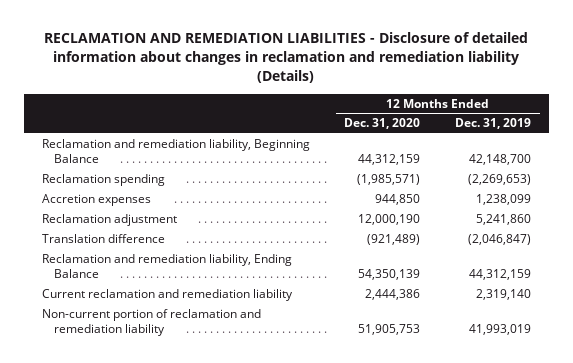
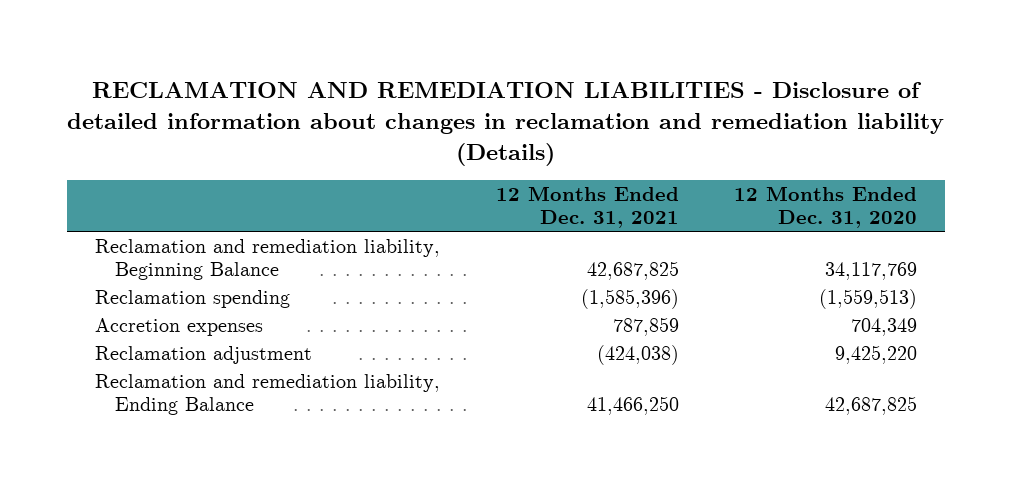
- | 12 Months Ended Dec. 31, 2020 | 12 Months Ended Dec. 31, 2019
+ | 12 Months Ended Dec. 31, 2021 | 12 Months Ended Dec. 31, 2020
- Reclamation and remediation liability, Beginning Balance | 44,312,159 | 42,148,700
- Reclamation spending | (1,985,571) | (2,269,653)
- Accretion expenses | 944,850 | 1,238,099
- Reclamation adjustment | 12,000,190 | 5,241,860
- Translation difference | (921,489) | (2,046,847)
- Reclamation and remediation liability, Ending Balance | 54,350,139 | 44,312,159
- Current reclamation and remediation liability | 2,444,386 | 2,319,140
- Non-current portion of reclamation and remediation liability | 51,905,753 | 41,993,019
+ Reclamation and remediation liability, Beginning Balance | 42,687,825 | 34,117,769
+ Reclamation spending | (1,585,396) | (1,559,513)
+ Accretion expenses | 787,859 | 704,349
+ Reclamation adjustment | (424,038) | 9,425,220
+ Reclamation and remediation liability, Ending Balance | 41,466,250 | 42,687,825

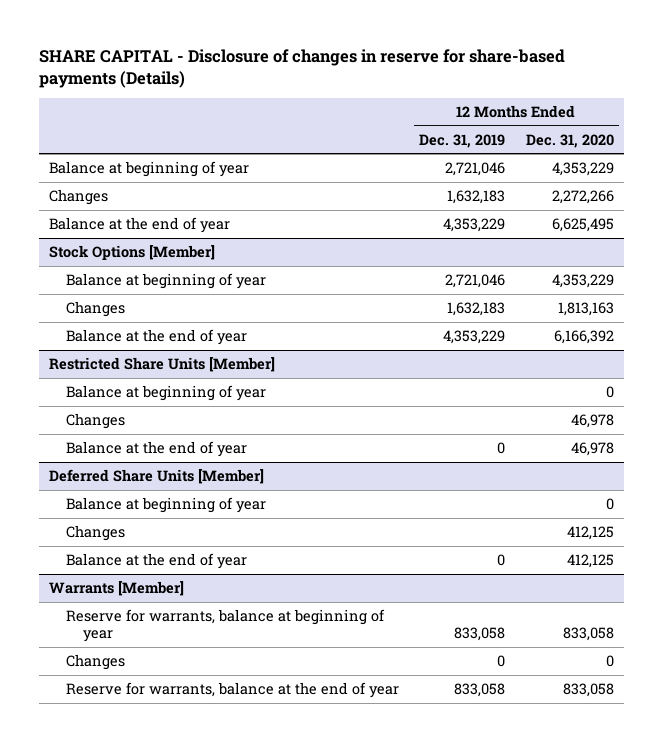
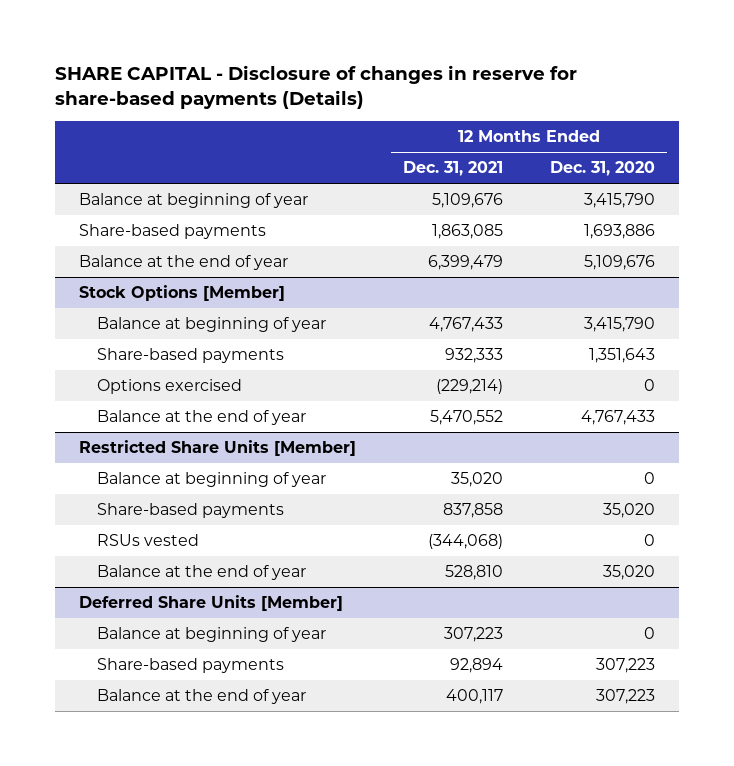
- | 12 Months Ended Dec. 31, 2019 | 12 Months Ended Dec. 31, 2020
+ | 12 Months Ended Dec. 31, 2021 | 12 Months Ended Dec. 31, 2020
- Balance at beginning of year | 2,721,046 | 4,353,229
- Changes | 1,632,183 | 2,272,266
- Balance at the end of year | 4,353,229 | 6,625,495
+ Balance at beginning of year | 5,109,676 | 3,415,790
+ Share-based payments | 1,863,085 | 1,693,886
+ Balance at the end of year | 6,399,479 | 5,109,676
@ Stock Options [Member]
- Balance at beginning of year | 2,721,046 | 4,353,229
- Changes | 1,632,183 | 1,813,163
- Balance at the end of year | 4,353,229 | 6,166,392
+ Balance at beginning of year | 4,767,433 | 3,415,790
+ Share-based payments | 932,333 | 1,351,643
+ Options exercised | (229,214) | 0
+ Balance at the end of year | 5,470,552 | 4,767,433
@ Restricted Share Units [Member]
- Changes | | 46,978
- Balance at the end of year | 0 | 46,978
+ Share-based payments | 837,858 | 35,020
+ RSUs vested | (344,068) | 0
+ Balance at the end of year | 528,810 | 35,020
@ Deferred Share Units [Member]
- Changes | | 412,125
- Balance at the end of year | 0 | 412,125
- Warrants [Member]
- Reserve for warrants, balance at beginning of year | 833,058 | 833,058
- Changes | 0 | 0
- Reserve for warrants, balance at the end of year | 833,058 | 833,058
@ Deferred Share Units [Member]
+ Share-based payments | 92,894 | 307,223
+ Balance at the end of year | 400,117 | 307,223

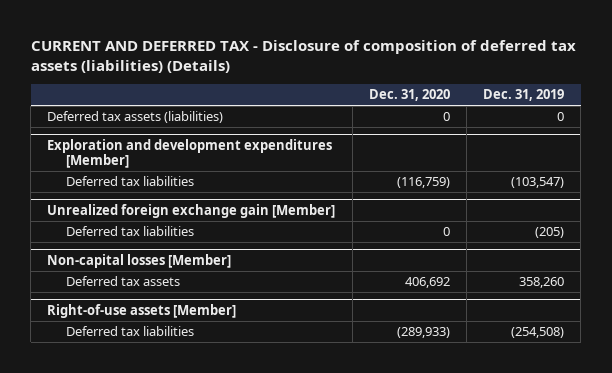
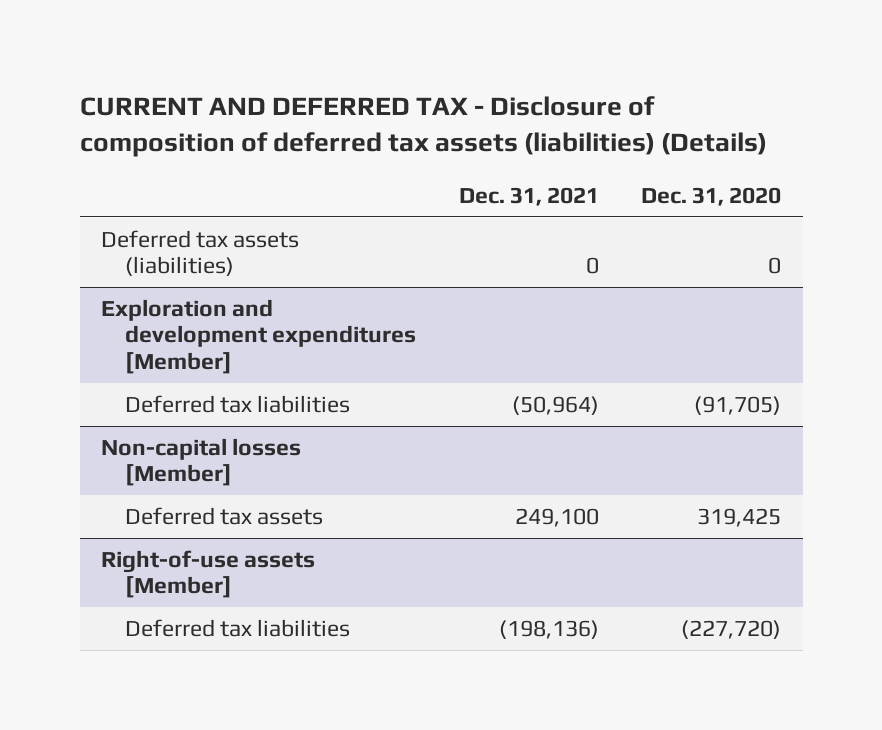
- | Dec. 31, 2020 | Dec. 31, 2019
+ | Dec. 31, 2021 | Dec. 31, 2020
@ Exploration and development expenditures [Member]
- Deferred tax liabilities | (116,759) | (103,547)
- Unrealized foreign exchange gain [Member]
- Deferred tax liabilities | 0 | (205)
@ Exploration and development expenditures [Member]
+ Deferred tax liabilities | (50,964) | (91,705)
@ Non-capital losses [Member]
- Deferred tax assets | 406,692 | 358,260
+ Deferred tax assets | 249,100 | 319,425
@ Right-of-use assets [Member]
- Deferred tax liabilities | (289,933) | (254,508)
+ Deferred tax liabilities | (198,136) | (227,720)

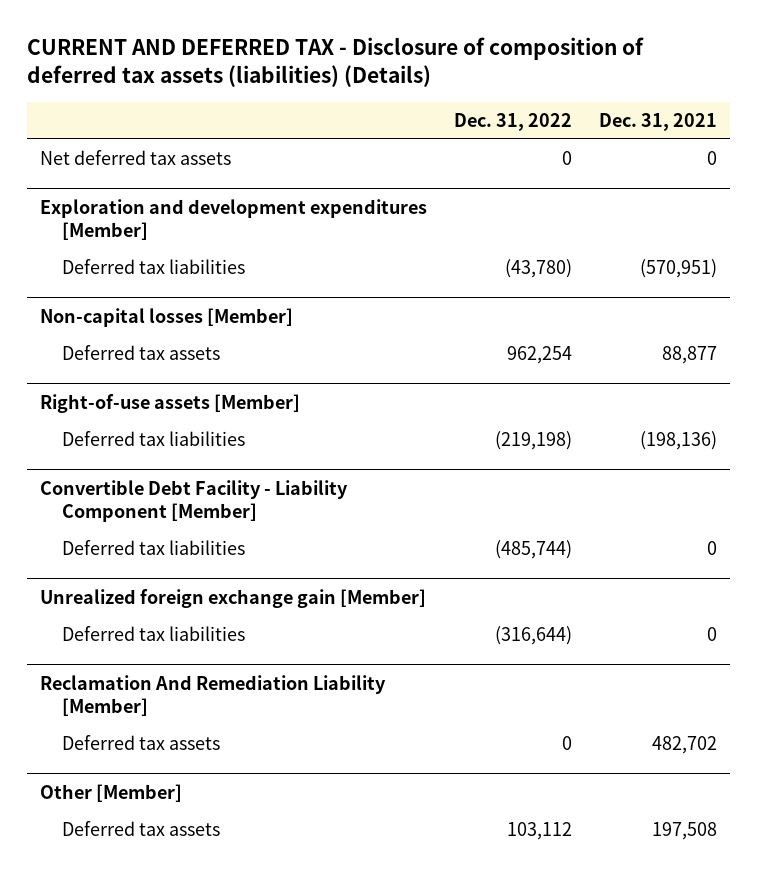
- | Dec. 31, 2021 | Dec. 31, 2020
+ | Dec. 31, 2022 | Dec. 31, 2021
- Deferred tax assets (liabilities) | 0 | 0
+ Net deferred tax assets | 0 | 0
@ Exploration and development expenditures [Member]
- Deferred tax liabilities | (50,964) | (91,705)
+ Deferred tax liabilities | (43,780) | (570,951)
@ Non-capital losses [Member]
- Deferred tax assets | 249,100 | 319,425
+ Deferred tax assets | 962,254 | 88,877
+ Convertible Debt Facility - Liability Component [Member]
+ Deferred tax liabilities | (485,744) | 0
+ Unrealized foreign exchange gain [Member]
+ Deferred tax liabilities | (316,644) | 0
+ Reclamation And Remediation Liability [Member]
+ Deferred tax assets | 0 | 482,702
+ Other [Member]
+ Deferred tax assets | 103,112 | 197,508

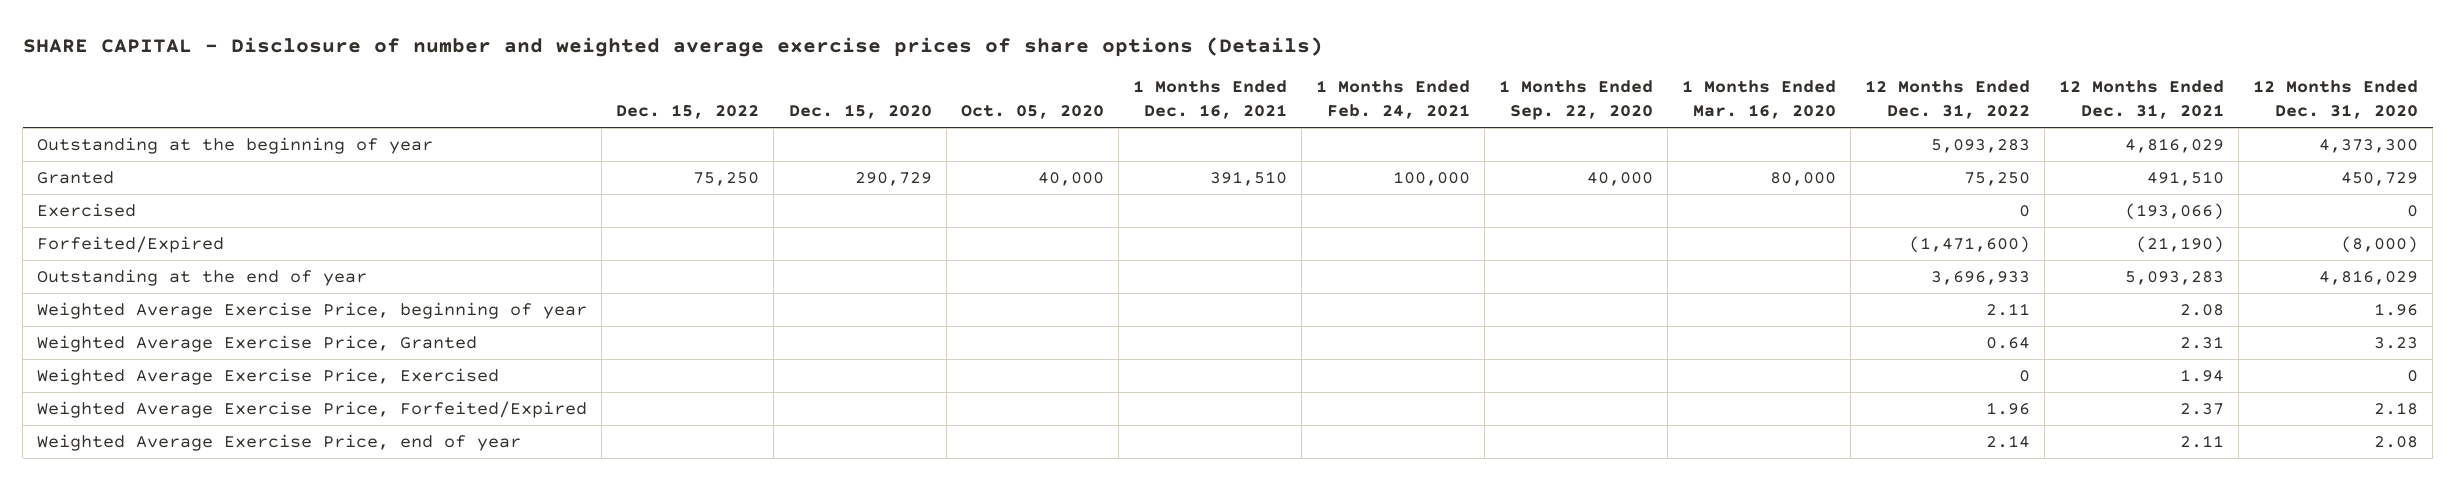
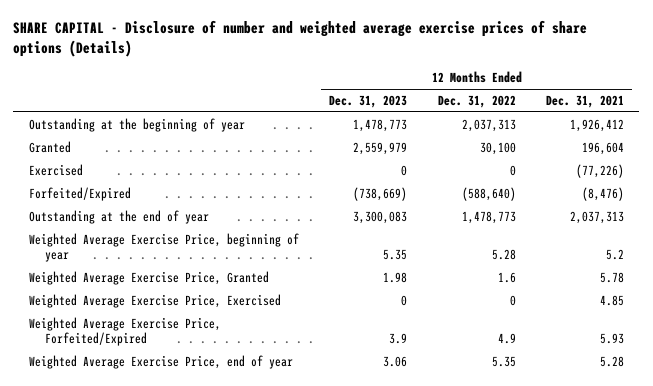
- | Dec. 15, 2022 | Dec. 15, 2020 | Oct. 05, 2020 | 1 Months Ended Dec. 16, 2021 | 1 Months Ended Feb. 24, 2021 | 1 Months Ended Sep. 22, 2020 | 1 Months Ended Mar. 16, 2020 | 12 Months Ended Dec. 31, 2022 | 12 Months Ended Dec. 31, 2021 | 12 Months Ended Dec. 31, 2020
+ | 12 Months Ended Dec. 31, 2023 | 12 Months Ended Dec. 31, 2022 | 12 Months Ended Dec. 31, 2021
- Outstanding at the beginning of year | | | | | | | | 5,093,283 | 4,816,029 | 4,373,300
- Granted | 75,250 | 290,729 | 40,000 | 391,510 | 100,000 | 40,000 | 80,000 | 75,250 | 491,510 | 450,729
- Exercised | | | | | | | | 0 | (193,066) | 0
- Forfeited/Expired | | | | | | | | (1,471,600) | (21,190) | (8,000)
- Outstanding at the end of year | | | | | | | | 3,696,933 | 5,093,283 | 4,816,029
- Weighted Average Exercise Price, beginning of year | | | | | | | | 2.11 | 2.08 | 1.96
- Weighted Average Exercise Price, Granted | | | | | | | | 0.64 | 2.31 | 3.23
- Weighted Average Exercise Price, Exercised | | | | | | | | 0 | 1.94 | 0
- Weighted Average Exercise Price, Forfeited/Expired | | | | | | | | 1.96 | 2.37 | 2.18
- Weighted Average Exercise Price, end of year | | | | | | | | 2.14 | 2.11 | 2.08
+ Outstanding at the beginning of year | 1,478,773 | 2,037,313 | 1,926,412
+ Granted | 2,559,979 | 30,100 | 196,604
+ Exercised | 0 | 0 | (77,226)
+ Forfeited/Expired | (738,669) | (588,640) | (8,476)
+ Outstanding at the end of year | 3,300,083 | 1,478,773 | 2,037,313
+ Weighted Average Exercise Price, beginning of year | 5.35 | 5.28 | 5.2
+ Weighted Average Exercise Price, Granted | 1.98 | 1.6 | 5.78
+ Weighted Average Exercise Price, Exercised | 0 | 0 | 4.85
+ Weighted Average Exercise Price, Forfeited/Expired | 3.9 | 4.9 | 5.93
+ Weighted Average Exercise Price, end of year | 3.06 | 5.35 | 5.28

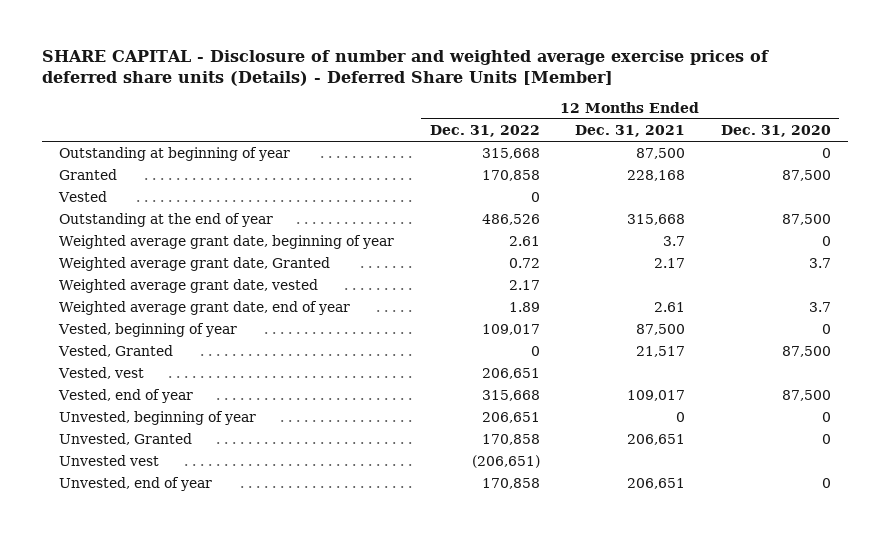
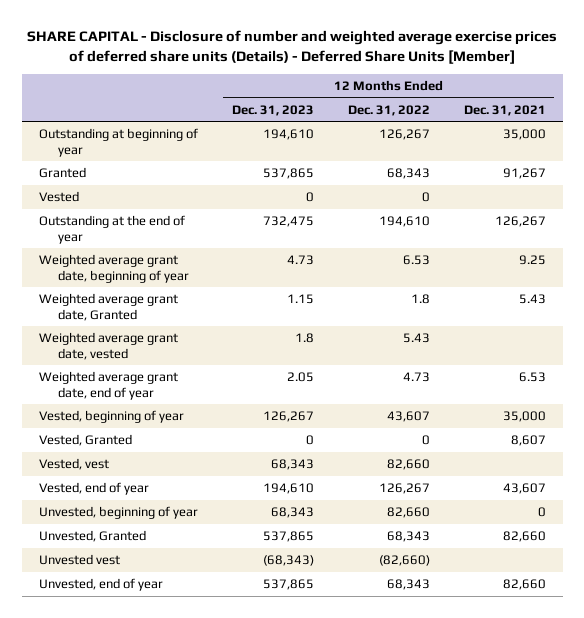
- | 12 Months Ended Dec. 31, 2022 | 12 Months Ended Dec. 31, 2021 | 12 Months Ended Dec. 31, 2020
+ | 12 Months Ended Dec. 31, 2023 | 12 Months Ended Dec. 31, 2022 | 12 Months Ended Dec. 31, 2021
- Outstanding at beginning of year | 315,668 | 87,500 | 0
- Granted | 170,858 | 228,168 | 87,500
+ Outstanding at beginning of year | 194,610 | 126,267 | 35,000
+ Granted | 537,865 | 68,343 | 91,267
- Outstanding at the end of year | 486,526 | 315,668 | 87,500
- Weighted average grant date, beginning of year | 2.61 | 3.7 | 0
- Weighted average grant date, Granted | 0.72 | 2.17 | 3.7
- Weighted average grant date, vested | 2.17 | |
- Weighted average grant date, end of year | 1.89 | 2.61 | 3.7
- Vested, beginning of year | 109,017 | 87,500 | 0
- Vested, Granted | 0 | 21,517 | 87,500
- Vested, vest | 206,651 | |
- Vested, end of year | 315,668 | 109,017 | 87,500
- Unvested, beginning of year | 206,651 | 0 | 0
- Unvested, Granted | 170,858 | 206,651 | 0
- Unvested vest | (206,651) | |
- Unvested, end of year | 170,858 | 206,651 | 0
+ Outstanding at the end of year | 732,475 | 194,610 | 126,267
+ Weighted average grant date, beginning of year | 4.73 | 6.53 | 9.25
+ Weighted average grant date, Granted | 1.15 | 1.8 | 5.43
+ Weighted average grant date, vested | 1.8 | 5.43 |
+ Weighted average grant date, end of year | 2.05 | 4.73 | 6.53
+ Vested, beginning of year | 126,267 | 43,607 | 35,000
+ Vested, Granted | 0 | 0 | 8,607
+ Vested, vest | 68,343 | 82,660 |
+ Vested, end of year | 194,610 | 126,267 | 43,607
+ Unvested, beginning of year | 68,343 | 82,660 | 0
+ Unvested, Granted | 537,865 | 68,343 | 82,660
+ Unvested vest | (68,343) | (82,660) |
+ Unvested, end of year | 537,865 | 68,343 | 82,660

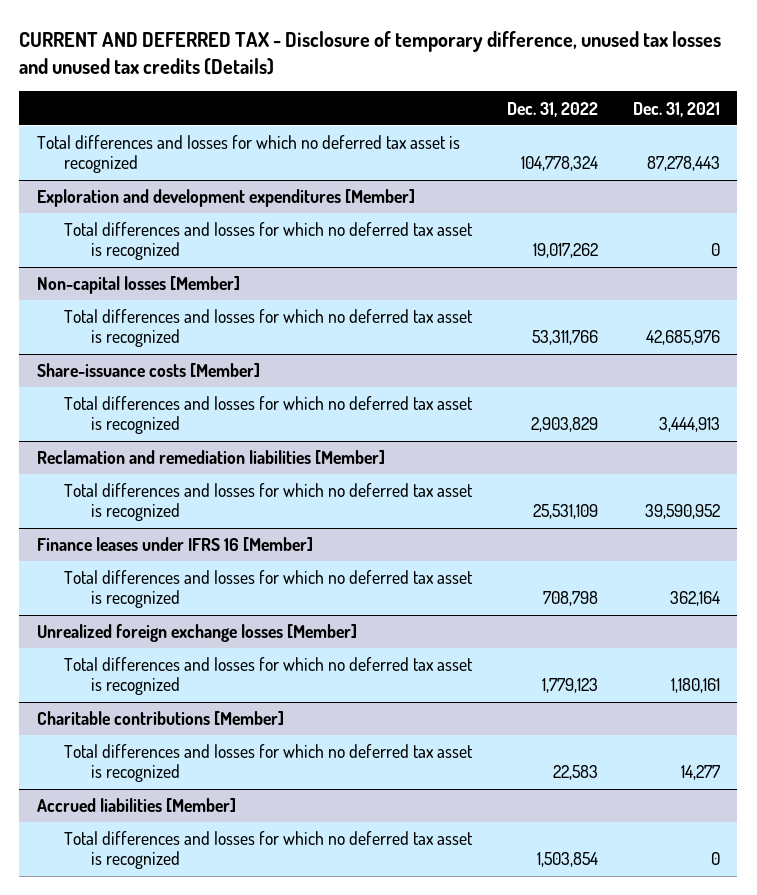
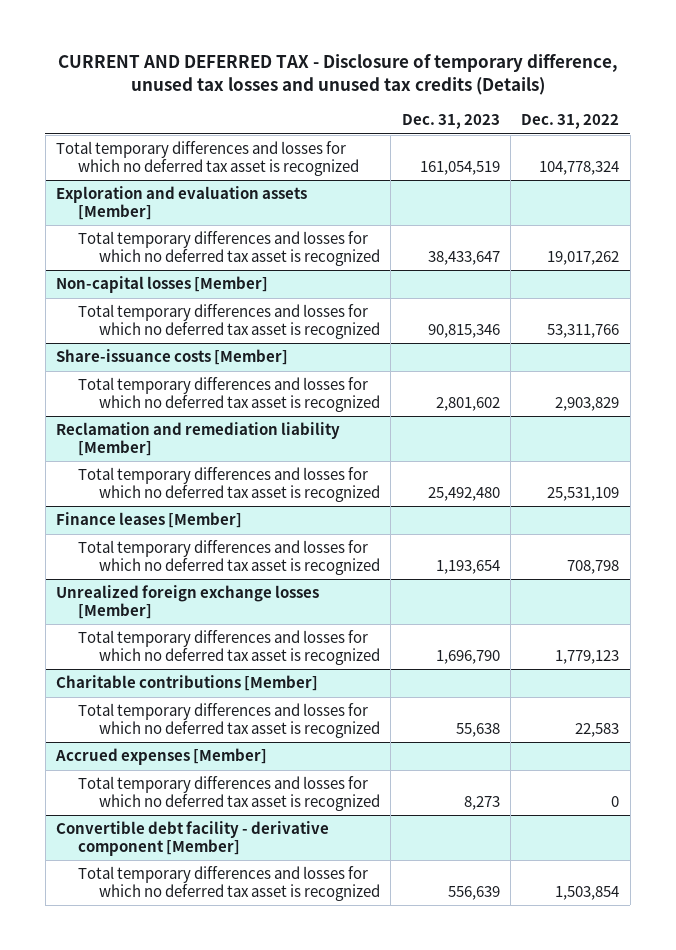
- | Dec. 31, 2022 | Dec. 31, 2021
+ | Dec. 31, 2023 | Dec. 31, 2022
- Total differences and losses for which no deferred tax asset is recognized | 104,778,324 | 87,278,443
- Exploration and development expenditures [Member]
- Total differences and losses for which no deferred tax asset is recognized | 19,017,262 | 0
+ Total temporary differences and losses for which no deferred tax asset is recognized | 161,054,519 | 104,778,324
+ Exploration and evaluation assets [Member]
+ Total temporary differences and losses for which no deferred tax asset is recognized | 38,433,647 | 19,017,262
@ Non-capital losses [Member]
- Total differences and losses for which no deferred tax asset is recognized | 53,311,766 | 42,685,976
+ Total temporary differences and losses for which no deferred tax asset is recognized | 90,815,346 | 53,311,766
@ Share-issuance costs [Member]
- Total differences and losses for which no deferred tax asset is recognized | 2,903,829 | 3,444,913
- Reclamation and remediation liabilities [Member]
- Total differences and losses for which no deferred tax asset is recognized | 25,531,109 | 39,590,952
- Finance leases under IFRS 16 [Member]
- Total differences and losses for which no deferred tax asset is recognized | 708,798 | 362,164
@ Share-issuance costs [Member]
+ Total temporary differences and losses for which no deferred tax asset is recognized | 2,801,602 | 2,903,829
+ Reclamation and remediation liability [Member]
+ Total temporary differences and losses for which no deferred tax asset is recognized | 25,492,480 | 25,531,109
+ Finance leases [Member]
+ Total temporary differences and losses for which no deferred tax asset is recognized | 1,193,654 | 708,798
@ Unrealized foreign exchange losses [Member]
- Total differences and losses for which no deferred tax asset is recognized | 1,779,123 | 1,180,161
+ Total temporary differences and losses for which no deferred tax asset is recognized | 1,696,790 | 1,779,123
@ Charitable contributions [Member]
- Total differences and losses for which no deferred tax asset is recognized | 22,583 | 14,277
- Accrued liabilities [Member]
- Total differences and losses for which no deferred tax asset is recognized | 1,503,854 | 0
@ Charitable contributions [Member]
+ Total temporary differences and losses for which no deferred tax asset is recognized | 55,638 | 22,583
+ Accrued expenses [Member]
+ Total temporary differences and losses for which no deferred tax asset is recognized | 8,273 | 0
+ Convertible debt facility - derivative component [Member]
+ Total temporary differences and losses for which no deferred tax asset is recognized | 556,639 | 1,503,854

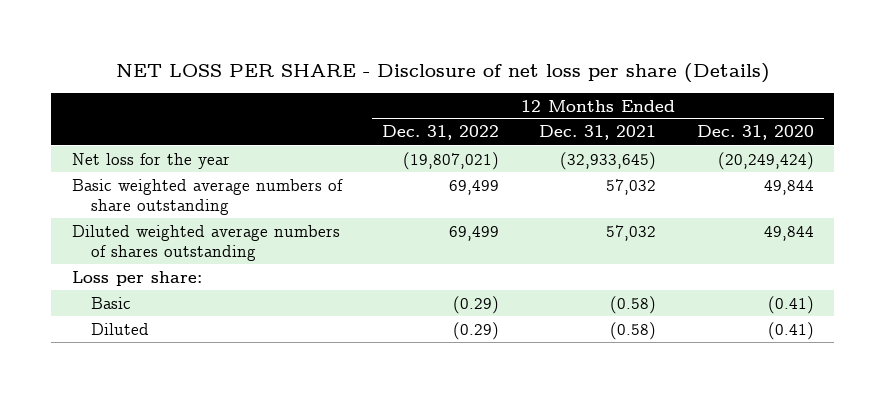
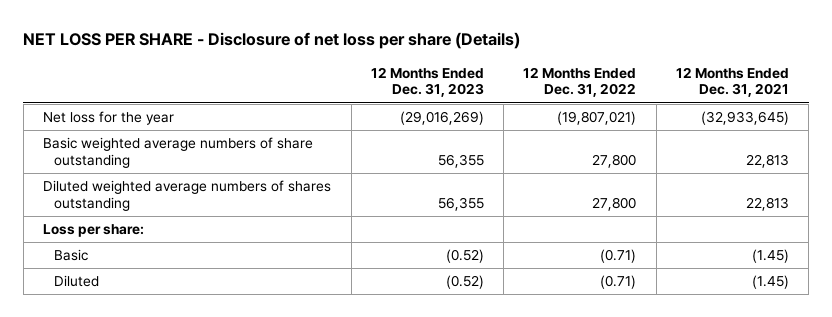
- | 12 Months Ended Dec. 31, 2022 | 12 Months Ended Dec. 31, 2021 | 12 Months Ended Dec. 31, 2020
+ | 12 Months Ended Dec. 31, 2023 | 12 Months Ended Dec. 31, 2022 | 12 Months Ended Dec. 31, 2021
- Basic weighted average numbers of share outstanding | 69,499 | 57,032 | 49,844
- Diluted weighted average numbers of shares outstanding | 69,499 | 57,032 | 49,844
+ Basic weighted average numbers of share outstanding | 56,355 | 27,800 | 22,813
+ Diluted weighted average numbers of shares outstanding | 56,355 | 27,800 | 22,813
- Basic | (0.29) | (0.58) | (0.41)
- Diluted | (0.29) | (0.58) | (0.41)
+ Basic | (0.52) | (0.71) | (1.45)
+ Diluted | (0.52) | (0.71) | (1.45)

